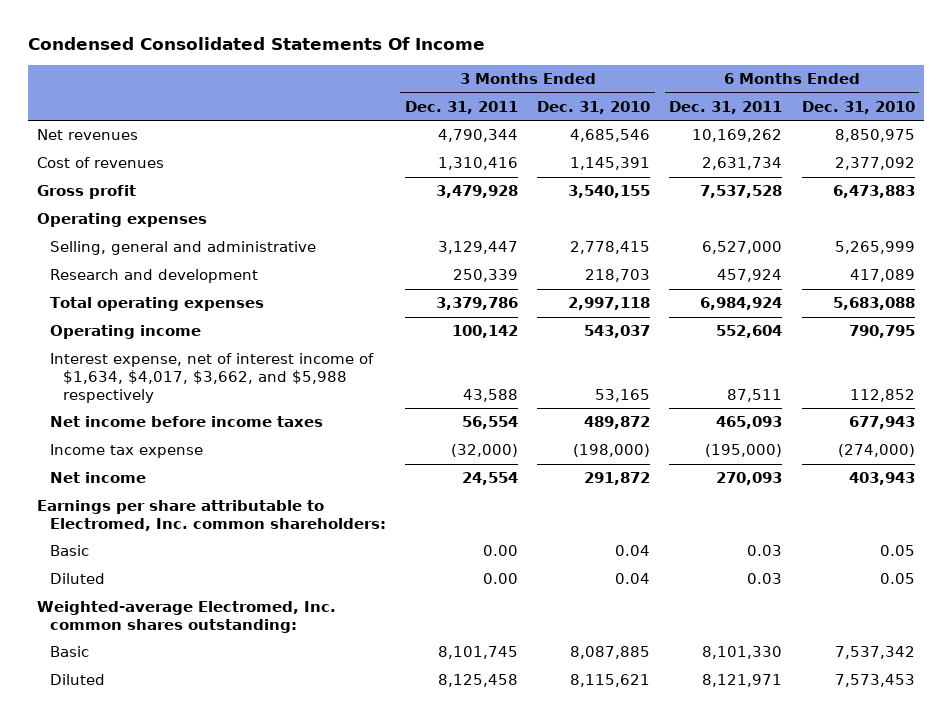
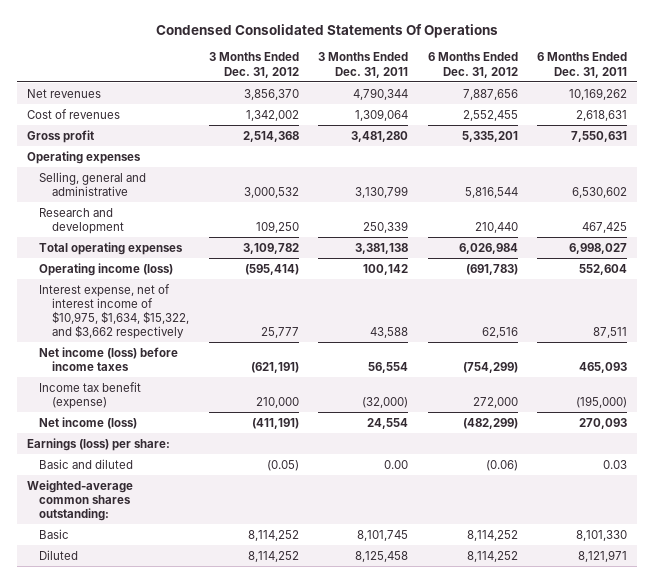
- Condensed Consolidated Statements Of Income
+ Condensed Consolidated Statements Of Operations
- | 3 Months Ended Dec. 31, 2011 | 3 Months Ended Dec. 31, 2010 | 6 Months Ended Dec. 31, 2011 | 6 Months Ended Dec. 31, 2010
+ | 3 Months Ended Dec. 31, 2012 | 3 Months Ended Dec. 31, 2011 | 6 Months Ended Dec. 31, 2012 | 6 Months Ended Dec. 31, 2011
- Cost of revenues | 1,310,416 | 1,145,391 | 2,631,734 | 2,377,092
- Gross profit | 3,479,928 | 3,540,155 | 7,537,528 | 6,473,883
+ Cost of revenues | 1,342,002 | 1,309,064 | 2,552,455 | 2,618,631
+ Gross profit | 2,514,368 | 3,481,280 | 5,335,201 | 7,550,631
- Selling, general and administrative | 3,129,447 | 2,778,415 | 6,527,000 | 5,265,999
- Research and development | 250,339 | 218,703 | 457,924 | 417,089
- Total operating expenses | 3,379,786 | 2,997,118 | 6,984,924 | 5,683,088
- Operating income | 100,142 | 543,037 | 552,604 | 790,795
- Interest expense, net of interest income of $1,634, $4,017, $3,662, and $5,988 respectively | 43,588 | 53,165 | 87,511 | 112,852
- Net income before income taxes | 56,554 | 489,872 | 465,093 | 677,943
- Income tax expense | (32,000) | (198,000) | (195,000) | (274,000)
- Net income | 24,554 | 291,872 | 270,093 | 403,943
- Earnings per share attributable to Electromed, Inc. common shareholders:
- Basic | 0.00 | 0.04 | 0.03 | 0.05
- Diluted | 0.00 | 0.04 | 0.03 | 0.05
- Weighted-average Electromed, Inc. common shares outstanding:
+ Selling, general and administrative | 3,000,532 | 3,130,799 | 5,816,544 | 6,530,602
+ Research and development | 109,250 | 250,339 | 210,440 | 467,425
+ Total operating expenses | 3,109,782 | 3,381,138 | 6,026,984 | 6,998,027
+ Operating income (loss) | (595,414) | 100,142 | (691,783) | 552,604
+ Interest expense, net of interest income of $10,975, $1,634, $15,322, and $3,662 respectively | 25,777 | 43,588 | 62,516 | 87,511
+ Net income (loss) before income taxes | (621,191) | 56,554 | (754,299) | 465,093
+ Income tax benefit (expense) | 210,000 | (32,000) | 272,000 | (195,000)
+ Net income (loss) | (411,191) | 24,554 | (482,299) | 270,093
+ Earnings (loss) per share:
+ Basic and diluted | (0.05) | 0.00 | (0.06) | 0.03
+ Weighted-average common shares outstanding:

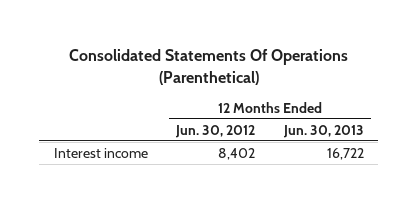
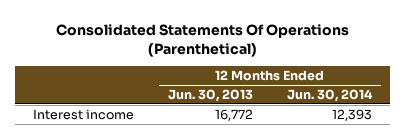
- | 12 Months Ended Jun. 30, 2012 | 12 Months Ended Jun. 30, 2013
+ | 12 Months Ended Jun. 30, 2013 | 12 Months Ended Jun. 30, 2014
- Interest income | 8,402 | 16,722
+ Interest income | 16,772 | 12,393

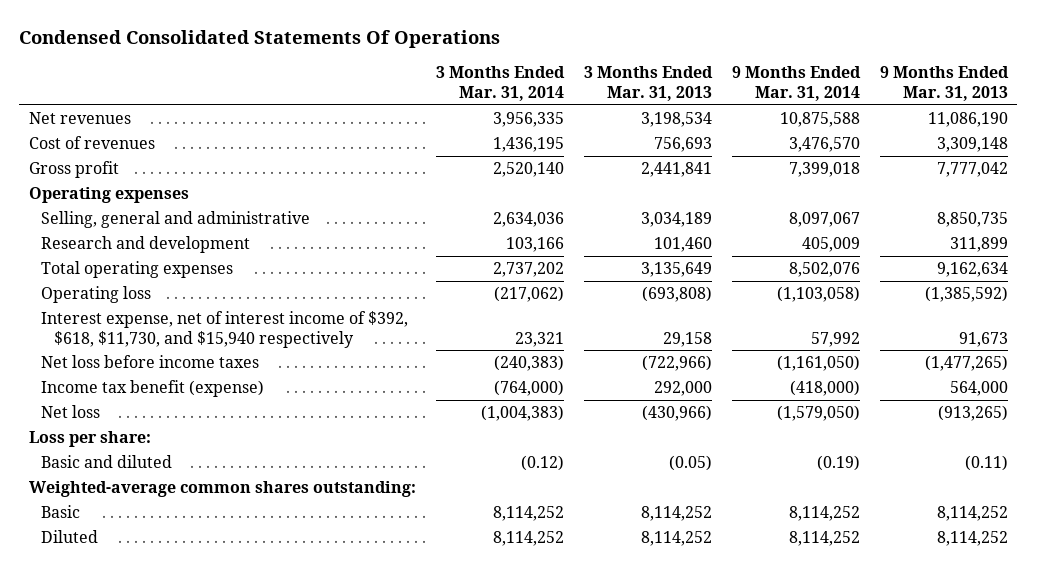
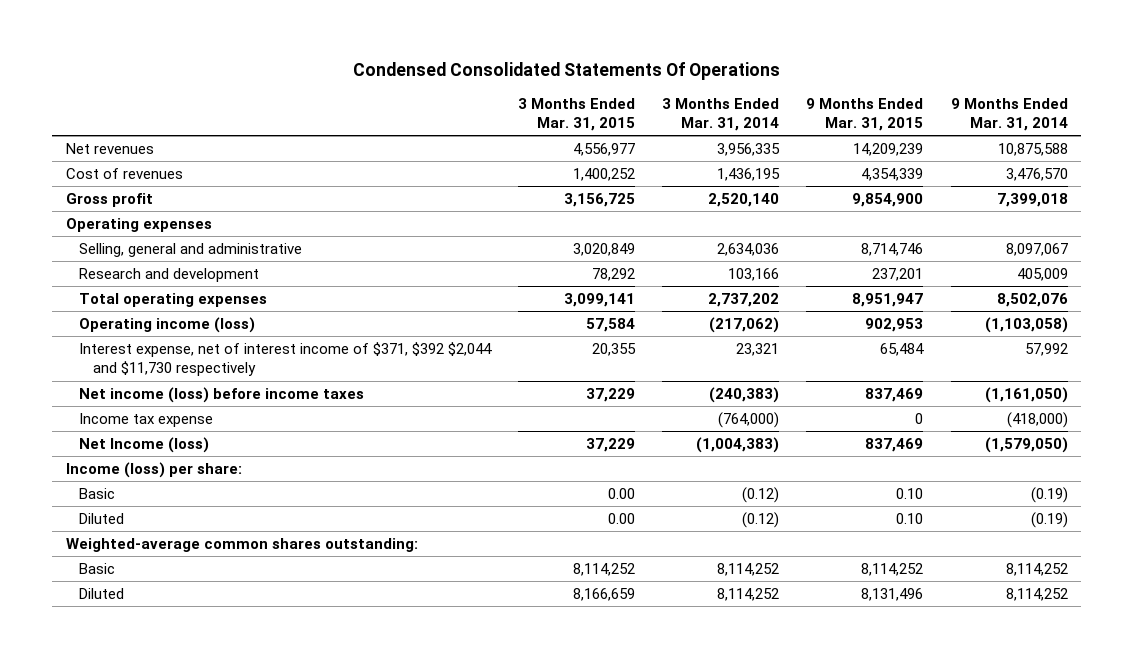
- | 3 Months Ended Mar. 31, 2014 | 3 Months Ended Mar. 31, 2013 | 9 Months Ended Mar. 31, 2014 | 9 Months Ended Mar. 31, 2013
+ | 3 Months Ended Mar. 31, 2015 | 3 Months Ended Mar. 31, 2014 | 9 Months Ended Mar. 31, 2015 | 9 Months Ended Mar. 31, 2014
- Operating loss | (217,062) | (693,808) | (1,103,058) | (1,385,592)
- Interest expense, net of interest income of $392, $618, $11,730, and $15,940 respectively | 23,321 | 29,158 | 57,992 | 91,673
- Net loss before income taxes | (240,383) | (722,966) | (1,161,050) | (1,477,265)
- Income tax benefit (expense) | (764,000) | 292,000 | (418,000) | 564,000
- Net loss | (1,004,383) | (430,966) | (1,579,050) | (913,265)
- Loss per share:
- Basic and diluted | (0.12) | (0.05) | (0.19) | (0.11)
+ Operating income (loss) | 57,584 | (217,062) | 902,953 | (1,103,058)
+ Interest expense, net of interest income of $371, $392 $2,044 and $11,730 respectively | 20,355 | 23,321 | 65,484 | 57,992
+ Net income (loss) before income taxes | 37,229 | (240,383) | 837,469 | (1,161,050)
+ Income tax expense | | (764,000) | 0 | (418,000)
+ Net Income (loss) | 37,229 | (1,004,383) | 837,469 | (1,579,050)
+ Income (loss) per share:
+ Basic | 0.00 | (0.12) | 0.10 | (0.19)
+ Diluted | 0.00 | (0.12) | 0.10 | (0.19)

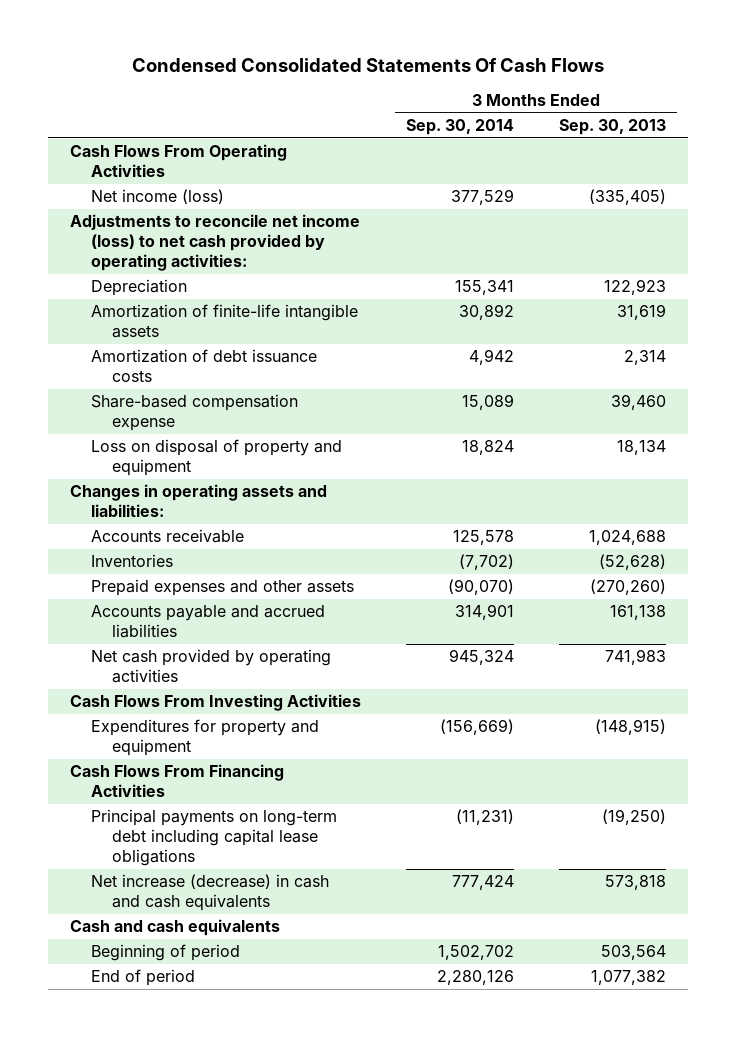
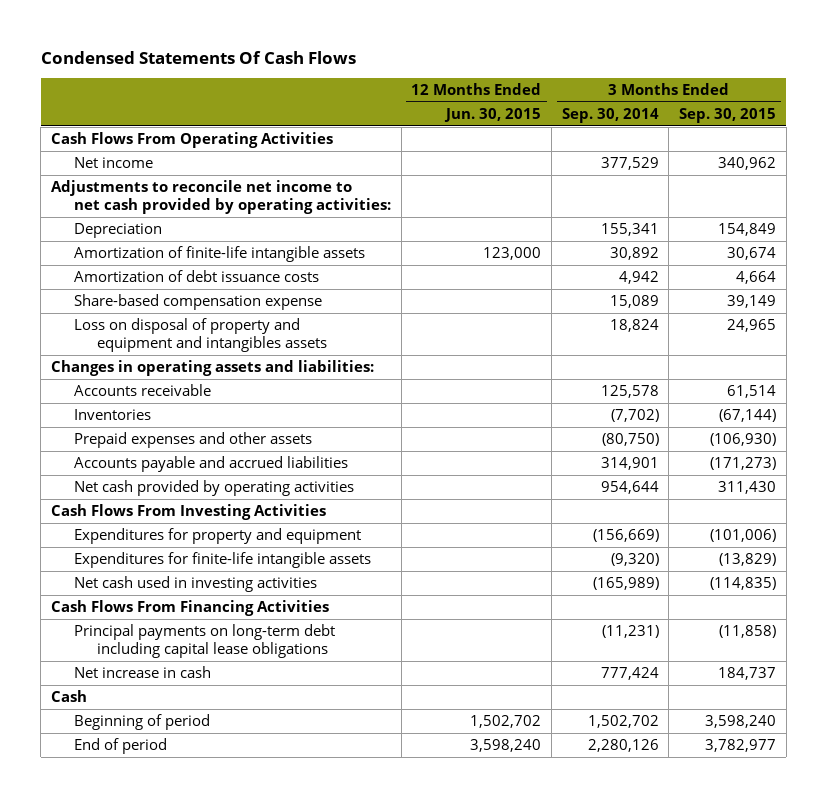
- Condensed Consolidated Statements Of Cash Flows
+ Condensed Statements Of Cash Flows
- | 3 Months Ended Sep. 30, 2014 | 3 Months Ended Sep. 30, 2013
+ | 12 Months Ended Jun. 30, 2015 | 3 Months Ended Sep. 30, 2014 | 3 Months Ended Sep. 30, 2015
- Net income (loss) | 377,529 | (335,405)
- Adjustments to reconcile net income (loss) to net cash provided by operating activities:
+ Net income | | 377,529 | 340,962
+ Adjustments to reconcile net income to net cash provided by operating activities:
- Loss on disposal of property and equipment | 18,824 | 18,134
+ Loss on disposal of property and equipment and intangibles assets | | 18,824 | 24,965
- Prepaid expenses and other assets | (90,070) | (270,260)
+ Prepaid expenses and other assets | | (80,750) | (106,930)
- Net cash provided by operating activities | 945,324 | 741,983
+ Net cash provided by operating activities | | 954,644 | 311,430
+ Expenditures for finite-life intangible assets | | (9,320) | (13,829)
+ Net cash used in investing activities | | (165,989) | (114,835)
- Net increase (decrease) in cash and cash equivalents | 777,424 | 573,818
- Cash and cash equivalents
+ Net increase in cash | | 777,424 | 184,737
+ Cash

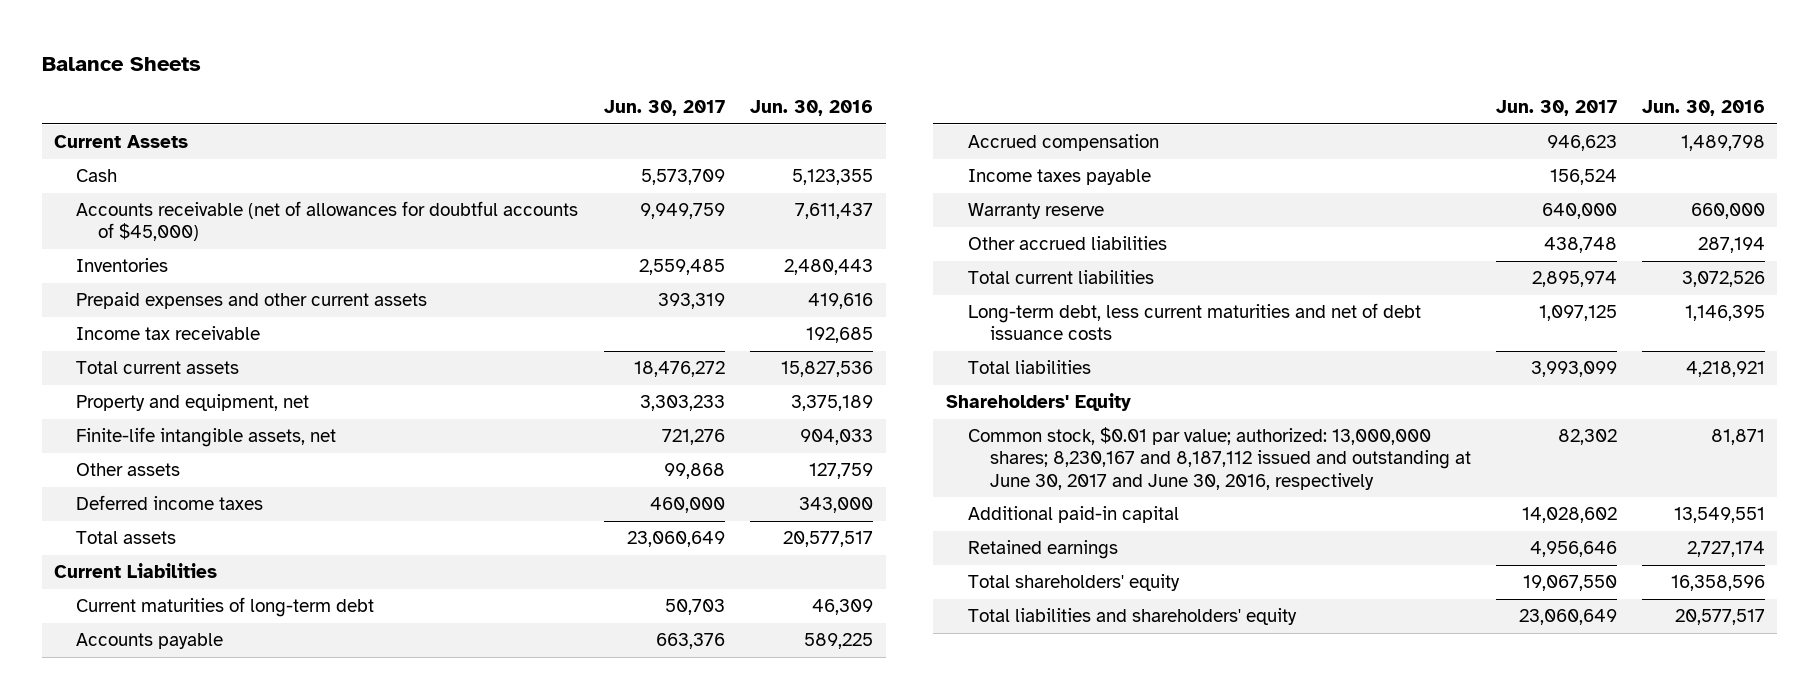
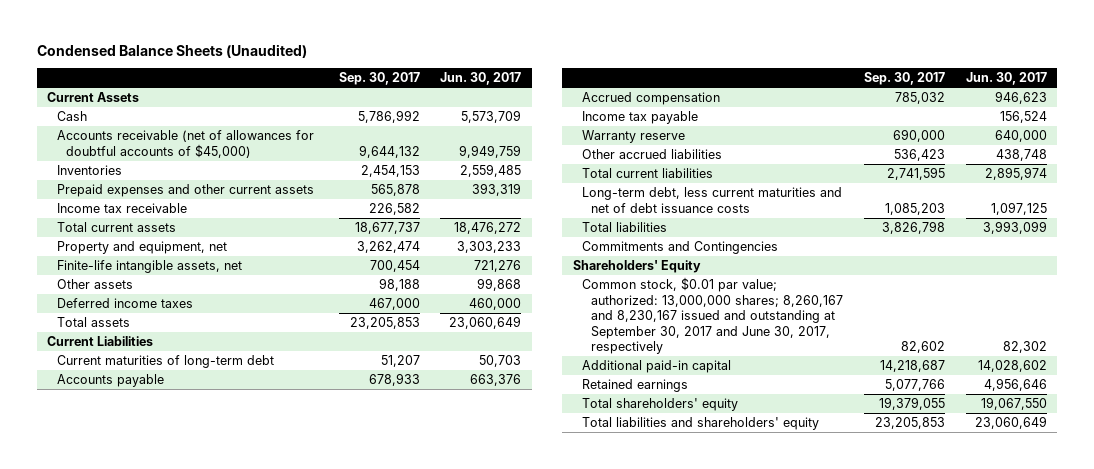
- Balance Sheets
+ Condensed Balance Sheets (Unaudited)
- | Jun. 30, 2017 | Jun. 30, 2016
+ | Sep. 30, 2017 | Jun. 30, 2017
- Income taxes payable | 156,524 |
+ Income tax payable | | 156,524
+ Commitments and Contingencies
- Common stock, $0.01 par value; authorized: 13,000,000 shares; 8,230,167 and 8,187,112 issued and outstanding at June 30, 2017 and June 30, 2016, respectively | 82,302 | 81,871
+ Common stock, $0.01 par value; authorized: 13,000,000 shares; 8,260,167 and 8,230,167 issued and outstanding at September 30, 2017 and June 30, 2017, respectively | 82,602 | 82,302

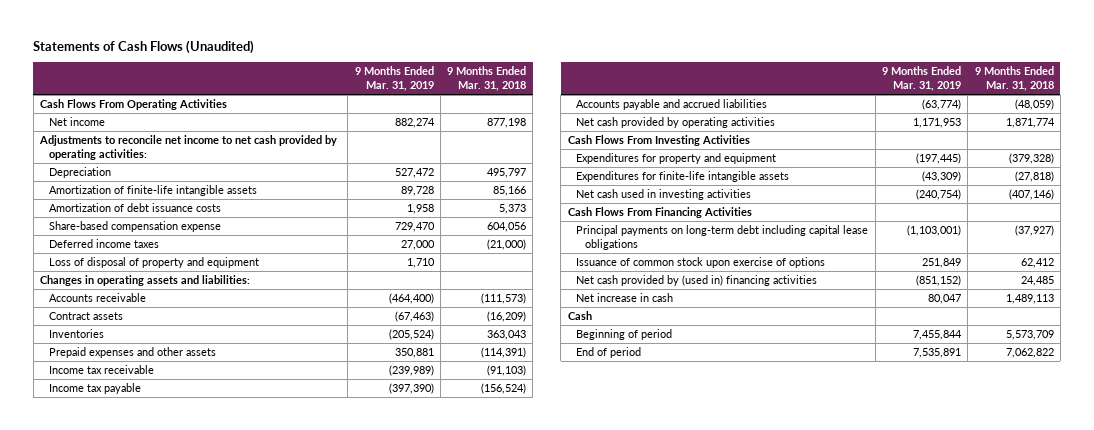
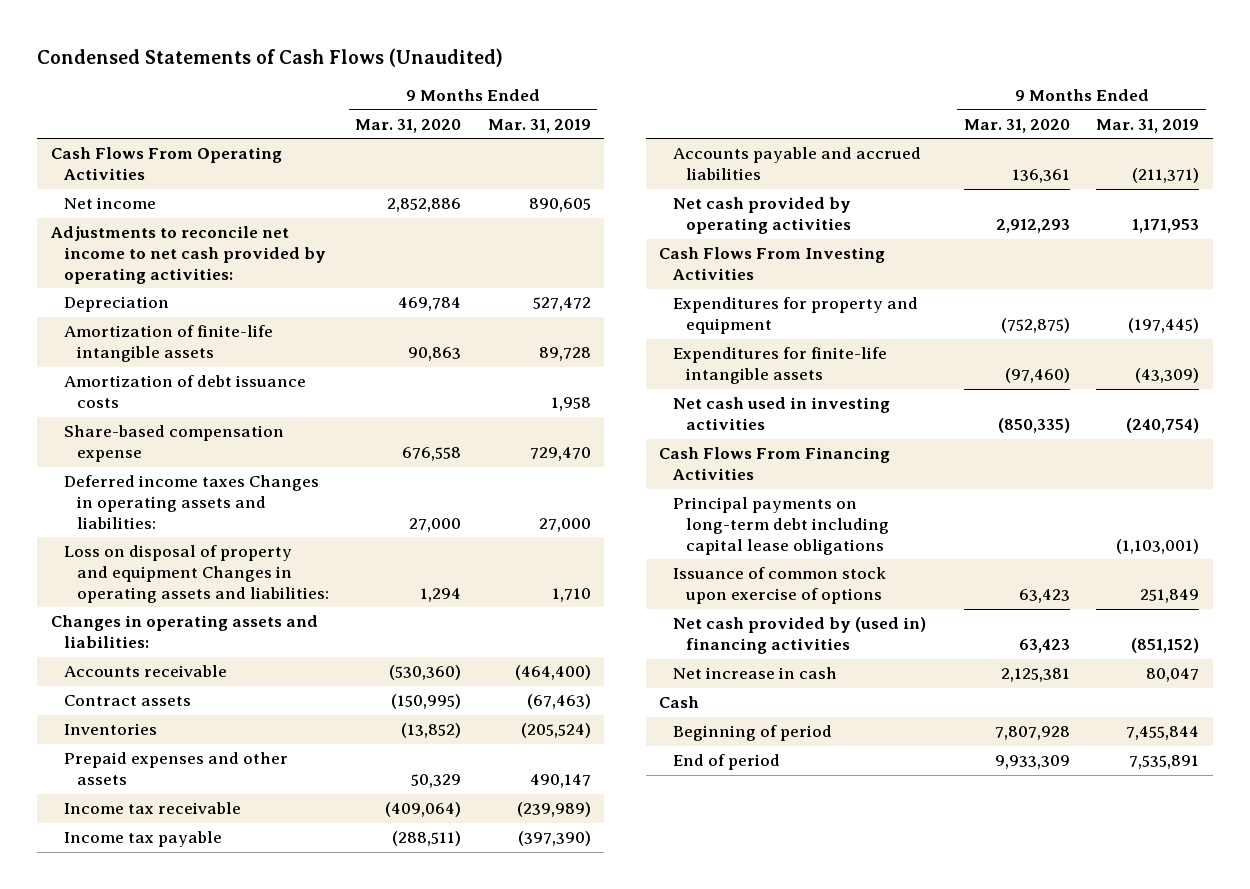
- Statements of Cash Flows (Unaudited)
+ Condensed Statements of Cash Flows (Unaudited)
- | 9 Months Ended Mar. 31, 2019 | 9 Months Ended Mar. 31, 2018
+ | 9 Months Ended Mar. 31, 2020 | 9 Months Ended Mar. 31, 2019
- Net income | 882,274 | 877,198
+ Net income | 2,852,886 | 890,605
- Deferred income taxes | 27,000 | (21,000)
- Loss of disposal of property and equipment | 1,710 |
+ Deferred income taxes Changes in operating assets and liabilities: | 27,000 | 27,000
+ Loss on disposal of property and equipment Changes in operating assets and liabilities: | 1,294 | 1,710
- Prepaid expenses and other assets | 350,881 | (114,391)
+ Prepaid expenses and other assets | 50,329 | 490,147
- Accounts payable and accrued liabilities | (63,774) | (48,059)
+ Accounts payable and accrued liabilities | 136,361 | (211,371)

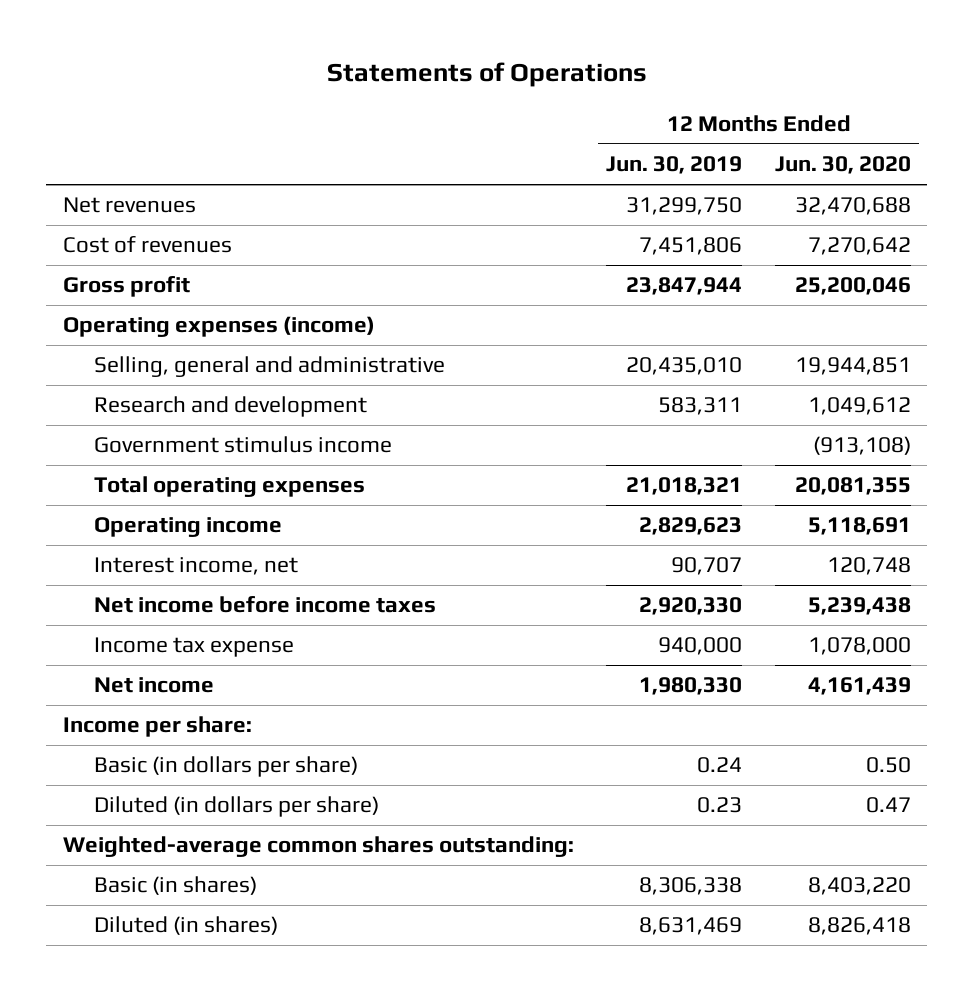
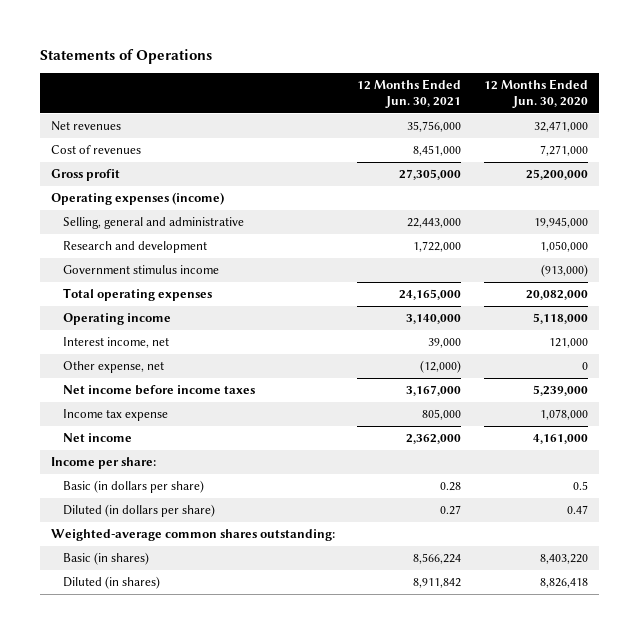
- | 12 Months Ended Jun. 30, 2019 | 12 Months Ended Jun. 30, 2020
+ | 12 Months Ended Jun. 30, 2021 | 12 Months Ended Jun. 30, 2020
- Net revenues | 31,299,750 | 32,470,688
- Cost of revenues | 7,451,806 | 7,270,642
- Gross profit | 23,847,944 | 25,200,046
+ Net revenues | 35,756,000 | 32,471,000
+ Cost of revenues | 8,451,000 | 7,271,000
+ Gross profit | 27,305,000 | 25,200,000
- Selling, general and administrative | 20,435,010 | 19,944,851
- Research and development | 583,311 | 1,049,612
- Government stimulus income | | (913,108)
- Total operating expenses | 21,018,321 | 20,081,355
- Operating income | 2,829,623 | 5,118,691
- Interest income, net | 90,707 | 120,748
- Net income before income taxes | 2,920,330 | 5,239,438
+ Selling, general and administrative | 22,443,000 | 19,945,000
+ Research and development | 1,722,000 | 1,050,000
+ Government stimulus income | | (913,000)
+ Total operating expenses | 24,165,000 | 20,082,000
+ Operating income | 3,140,000 | 5,118,000
+ Interest income, net | 39,000 | 121,000
+ Other expense, net | (12,000) | 0
+ Net income before income taxes | 3,167,000 | 5,239,000
- Net income | 1,980,330 | 4,161,439
+ Net income | 2,362,000 | 4,161,000
- Basic (in dollars per share) | 0.24 | 0.50
+ Basic (in dollars per share) | 0.28 | 0.5

